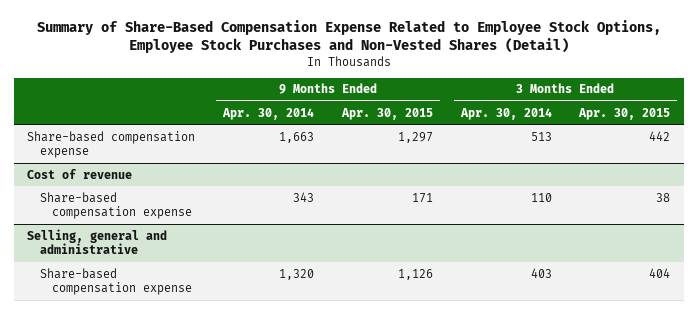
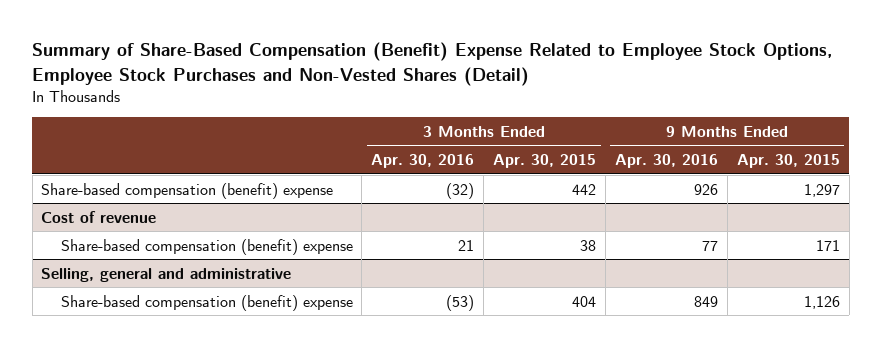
- Summary of Share-Based Compensation Expense Related to Employee Stock Options, Employee Stock Purchases and Non-Vested Shares (Detail)
+ Summary of Share-Based Compensation (Benefit) Expense Related to Employee Stock Options, Employee Stock Purchases and Non-Vested Shares (Detail)
- | 9 Months Ended Apr. 30, 2014 | 9 Months Ended Apr. 30, 2015 | 3 Months Ended Apr. 30, 2014 | 3 Months Ended Apr. 30, 2015
+ | 3 Months Ended Apr. 30, 2016 | 3 Months Ended Apr. 30, 2015 | 9 Months Ended Apr. 30, 2016 | 9 Months Ended Apr. 30, 2015
- Share-based compensation expense | 1,663 | 1,297 | 513 | 442
+ Share-based compensation (benefit) expense | (32) | 442 | 926 | 1,297
@ Cost of revenue
- Share-based compensation expense | 343 | 171 | 110 | 38
+ Share-based compensation (benefit) expense | 21 | 38 | 77 | 171
@ Selling, general and administrative
- Share-based compensation expense | 1,320 | 1,126 | 403 | 404
+ Share-based compensation (benefit) expense | (53) | 404 | 849 | 1,126

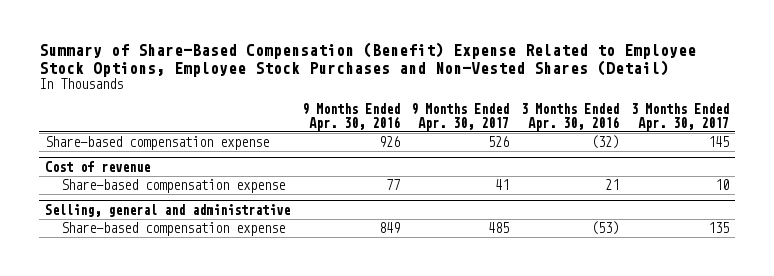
- | 3 Months Ended Apr. 30, 2016 | 3 Months Ended Apr. 30, 2015 | 9 Months Ended Apr. 30, 2016 | 9 Months Ended Apr. 30, 2015
+ | 9 Months Ended Apr. 30, 2016 | 9 Months Ended Apr. 30, 2017 | 3 Months Ended Apr. 30, 2016 | 3 Months Ended Apr. 30, 2017
- Share-based compensation (benefit) expense | (32) | 442 | 926 | 1,297
+ Share-based compensation expense | 926 | 526 | (32) | 145
@ Cost of revenue
- Share-based compensation (benefit) expense | 21 | 38 | 77 | 171
+ Share-based compensation expense | 77 | 41 | 21 | 10
@ Selling, general and administrative
- Share-based compensation (benefit) expense | (53) | 404 | 849 | 1,126
+ Share-based compensation expense | 849 | 485 | (53) | 135

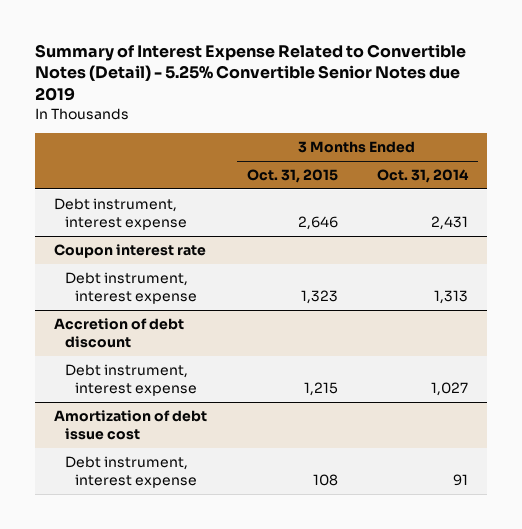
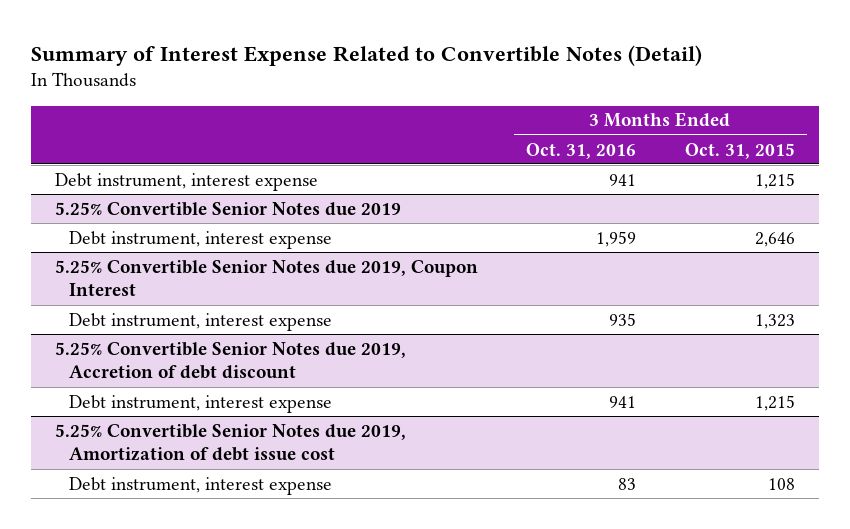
- Summary of Interest Expense Related to Convertible Notes (Detail) - 5.25% Convertible Senior Notes due 2019
+ Summary of Interest Expense Related to Convertible Notes (Detail)
- | 3 Months Ended Oct. 31, 2015 | 3 Months Ended Oct. 31, 2014
+ | 3 Months Ended Oct. 31, 2016 | 3 Months Ended Oct. 31, 2015
+ Debt instrument, interest expense | 941 | 1,215
+ 5.25% Convertible Senior Notes due 2019
- Coupon interest rate
+ 5.25% Convertible Senior Notes due 2019, Coupon Interest
- Accretion of debt discount
+ 5.25% Convertible Senior Notes due 2019, Accretion of debt discount
- Amortization of debt issue cost
+ 5.25% Convertible Senior Notes due 2019, Amortization of debt issue cost

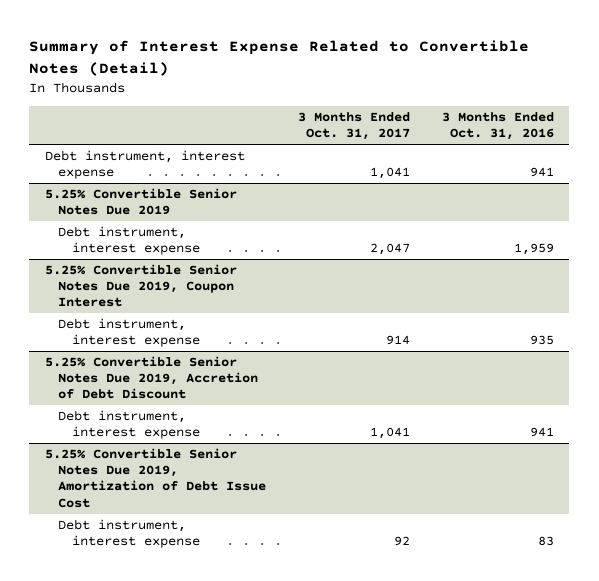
- | 3 Months Ended Oct. 31, 2016 | 3 Months Ended Oct. 31, 2015
+ | 3 Months Ended Oct. 31, 2017 | 3 Months Ended Oct. 31, 2016
- 5.25% Convertible Senior Notes due 2019
+ 5.25% Convertible Senior Notes Due 2019
- 5.25% Convertible Senior Notes due 2019, Coupon Interest
+ 5.25% Convertible Senior Notes Due 2019, Coupon Interest
- 5.25% Convertible Senior Notes due 2019, Accretion of debt discount
+ 5.25% Convertible Senior Notes Due 2019, Accretion of Debt Discount
- 5.25% Convertible Senior Notes due 2019, Amortization of debt issue cost
+ 5.25% Convertible Senior Notes Due 2019, Amortization of Debt Issue Cost

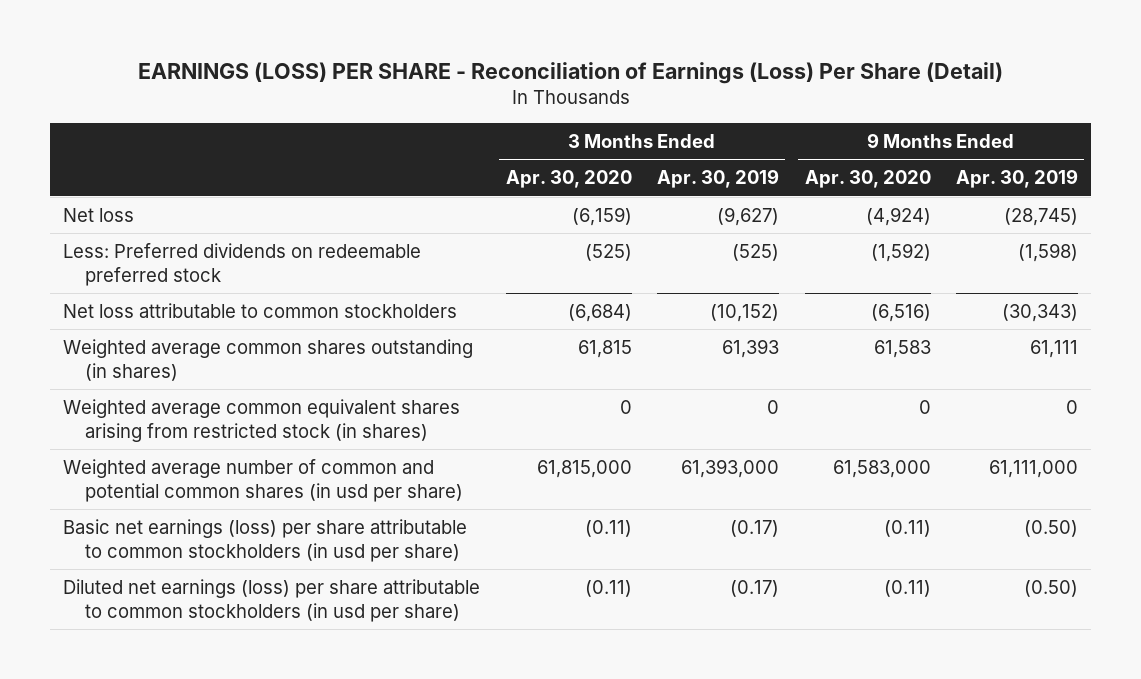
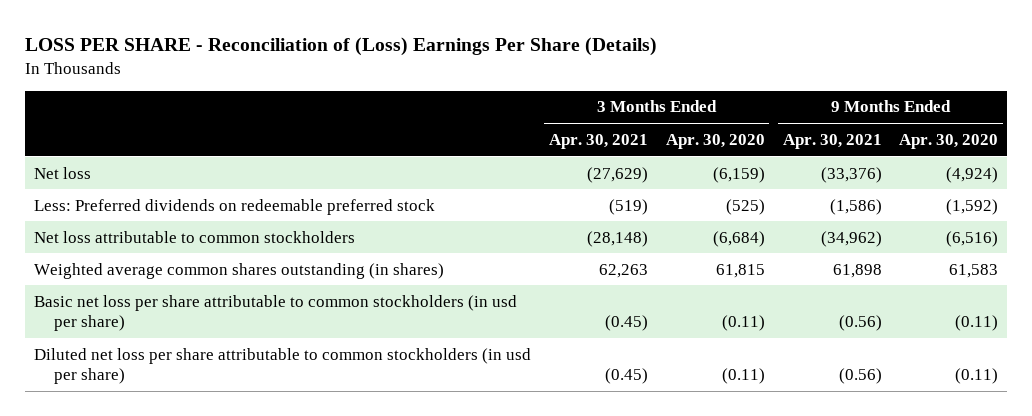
- EARNINGS (LOSS) PER SHARE - Reconciliation of Earnings (Loss) Per Share (Detail)
+ LOSS PER SHARE - Reconciliation of (Loss) Earnings Per Share (Details)
- | 3 Months Ended Apr. 30, 2020 | 3 Months Ended Apr. 30, 2019 | 9 Months Ended Apr. 30, 2020 | 9 Months Ended Apr. 30, 2019
+ | 3 Months Ended Apr. 30, 2021 | 3 Months Ended Apr. 30, 2020 | 9 Months Ended Apr. 30, 2021 | 9 Months Ended Apr. 30, 2020
- Weighted average common equivalent shares arising from restricted stock (in shares) | 0 | 0 | 0 | 0
- Weighted average number of common and potential common shares (in usd per share) | 61,815,000 | 61,393,000 | 61,583,000 | 61,111,000
- Basic net earnings (loss) per share attributable to common stockholders (in usd per share) | (0.11) | (0.17) | (0.11) | (0.50)
- Diluted net earnings (loss) per share attributable to common stockholders (in usd per share) | (0.11) | (0.17) | (0.11) | (0.50)
+ Basic net loss per share attributable to common stockholders (in usd per share) | (0.45) | (0.11) | (0.56) | (0.11)
+ Diluted net loss per share attributable to common stockholders (in usd per share) | (0.45) | (0.11) | (0.56) | (0.11)

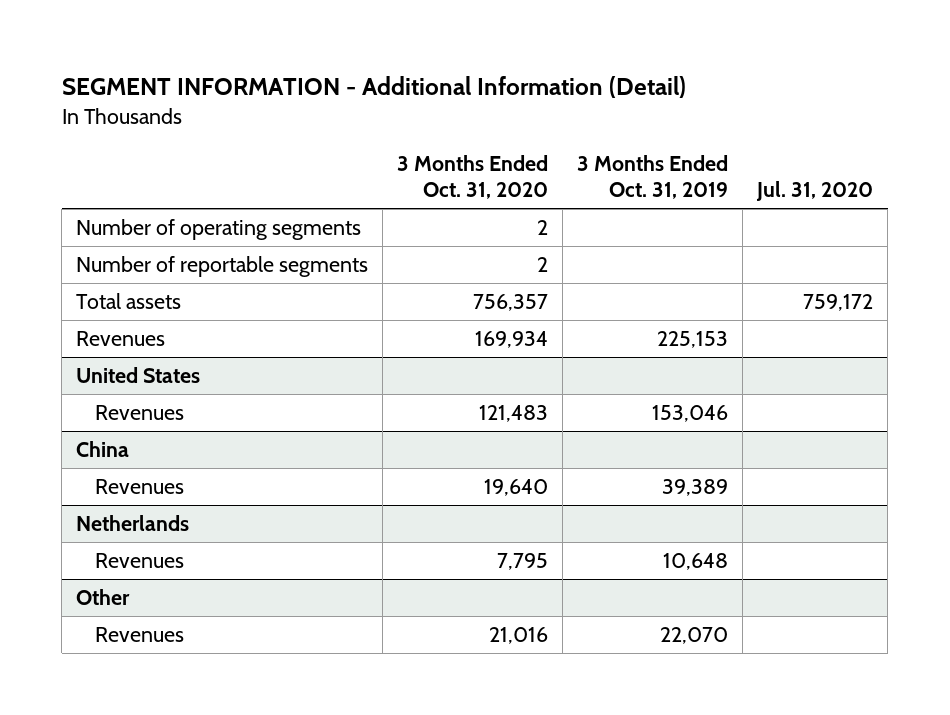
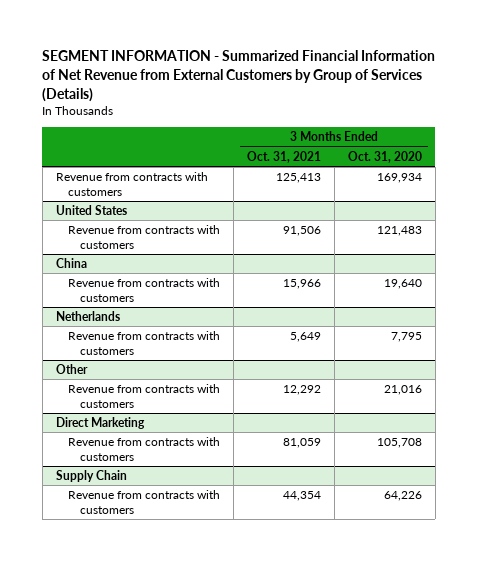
- SEGMENT INFORMATION - Additional Information (Detail)
+ SEGMENT INFORMATION - Summarized Financial Information of Net Revenue from External Customers by Group of Services (Details)
- | 3 Months Ended Oct. 31, 2020 | 3 Months Ended Oct. 31, 2019 | Jul. 31, 2020
+ | 3 Months Ended Oct. 31, 2021 | 3 Months Ended Oct. 31, 2020
- Number of operating segments | 2 | |
- Number of reportable segments | 2 | |
- Total assets | 756,357 | | 759,172
- Revenues | 169,934 | 225,153 |
+ Revenue from contracts with customers | 125,413 | 169,934
@ United States
- Revenues | 121,483 | 153,046 |
+ Revenue from contracts with customers | 91,506 | 121,483
@ China
- Revenues | 19,640 | 39,389 |
+ Revenue from contracts with customers | 15,966 | 19,640
@ Netherlands
- Revenues | 7,795 | 10,648 |
+ Revenue from contracts with customers | 5,649 | 7,795
@ Other
- Revenues | 21,016 | 22,070 |
+ Revenue from contracts with customers | 12,292 | 21,016
+ Direct Marketing
+ Revenue from contracts with customers | 81,059 | 105,708
+ Supply Chain
+ Revenue from contracts with customers | 44,354 | 64,226

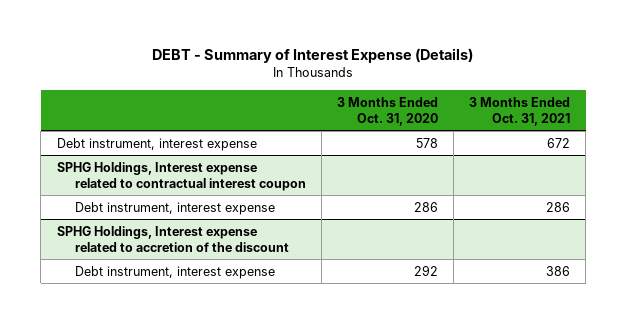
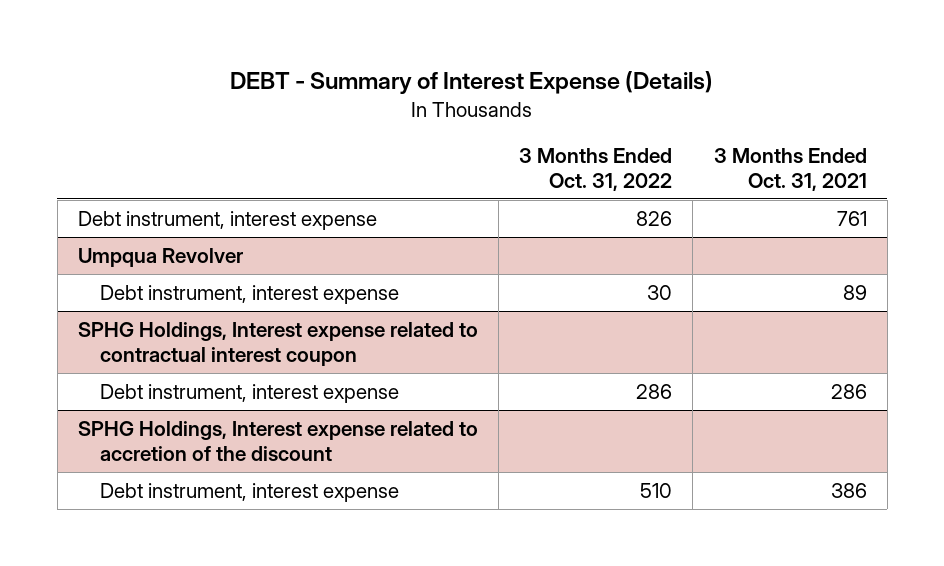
- | 3 Months Ended Oct. 31, 2020 | 3 Months Ended Oct. 31, 2021
+ | 3 Months Ended Oct. 31, 2022 | 3 Months Ended Oct. 31, 2021
- Debt instrument, interest expense | 578 | 672
+ Debt instrument, interest expense | 826 | 761
+ Umpqua Revolver
+ Debt instrument, interest expense | 30 | 89

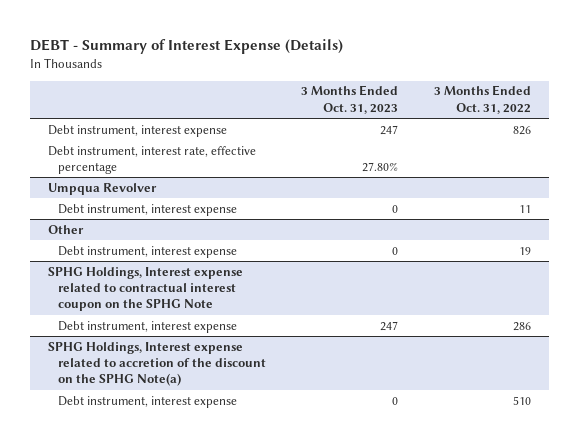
- | 3 Months Ended Oct. 31, 2022 | 3 Months Ended Oct. 31, 2021
+ | 3 Months Ended Oct. 31, 2023 | 3 Months Ended Oct. 31, 2022
+ Debt instrument, interest rate, effective percentage | 27.80% |
@ Umpqua Revolver
- Debt instrument, interest expense | 30 | 89
- SPHG Holdings, Interest expense related to contractual interest coupon
@ Umpqua Revolver
+ Debt instrument, interest expense | 0 | 11
+ Other
+ Debt instrument, interest expense | 0 | 19
+ SPHG Holdings, Interest expense related to contractual interest coupon on the SPHG Note
- SPHG Holdings, Interest expense related to accretion of the discount
+ SPHG Holdings, Interest expense related to accretion of the discount on the SPHG Note(a)

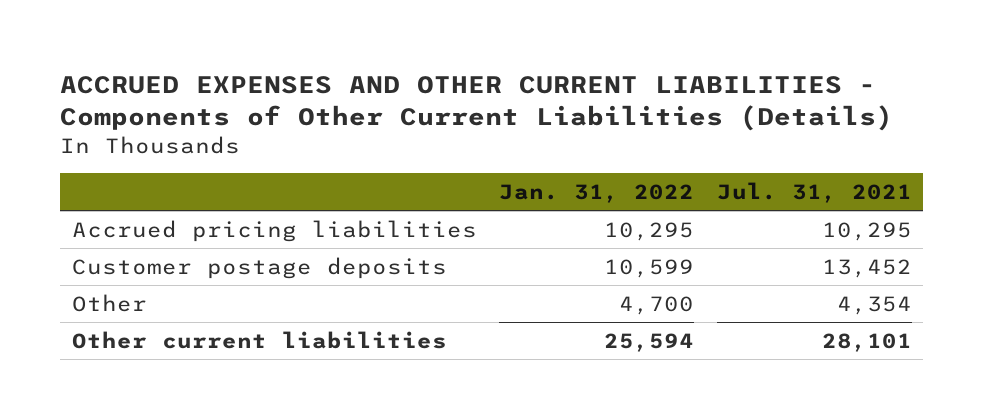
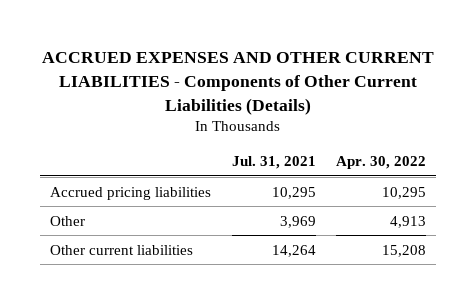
- | Jan. 31, 2022 | Jul. 31, 2021
+ | Jul. 31, 2021 | Apr. 30, 2022
- Customer postage deposits | 10,599 | 13,452
- Other | 4,700 | 4,354
- Other current liabilities | 25,594 | 28,101
+ Other | 3,969 | 4,913
+ Other current liabilities | 14,264 | 15,208

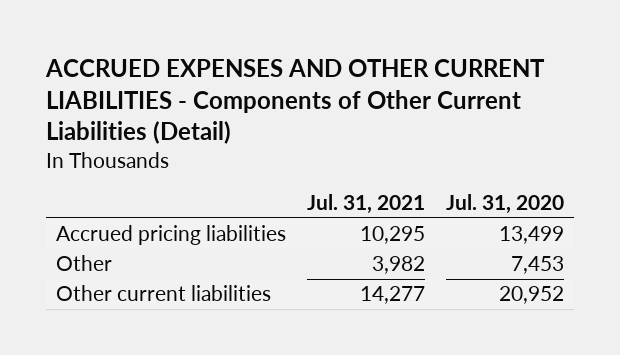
- ACCRUED EXPENSES AND OTHER CURRENT LIABILITIES - Components of Other Current Liabilities (Details)
+ ACCRUED EXPENSES AND OTHER CURRENT LIABILITIES - Components of Other Current Liabilities (Detail)
- | Jul. 31, 2021 | Apr. 30, 2022
+ | Jul. 31, 2021 | Jul. 31, 2020
- Other | 3,969 | 4,913
- Other current liabilities | 14,264 | 15,208
+ Other | 3,982 | 7,453
+ Other current liabilities | 14,277 | 20,952

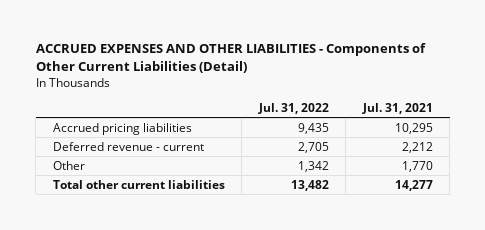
- ACCRUED EXPENSES AND OTHER CURRENT LIABILITIES - Components of Other Current Liabilities (Detail)
+ ACCRUED EXPENSES AND OTHER LIABILITIES - Components of Other Current Liabilities (Detail)
- | Jul. 31, 2021 | Jul. 31, 2020
+ | Jul. 31, 2022 | Jul. 31, 2021
- Other | 3,982 | 7,453
- Other current liabilities | 14,277 | 20,952
+ Deferred revenue - current | 2,705 | 2,212
+ Other | 1,342 | 1,770
+ Total other current liabilities | 13,482 | 14,277

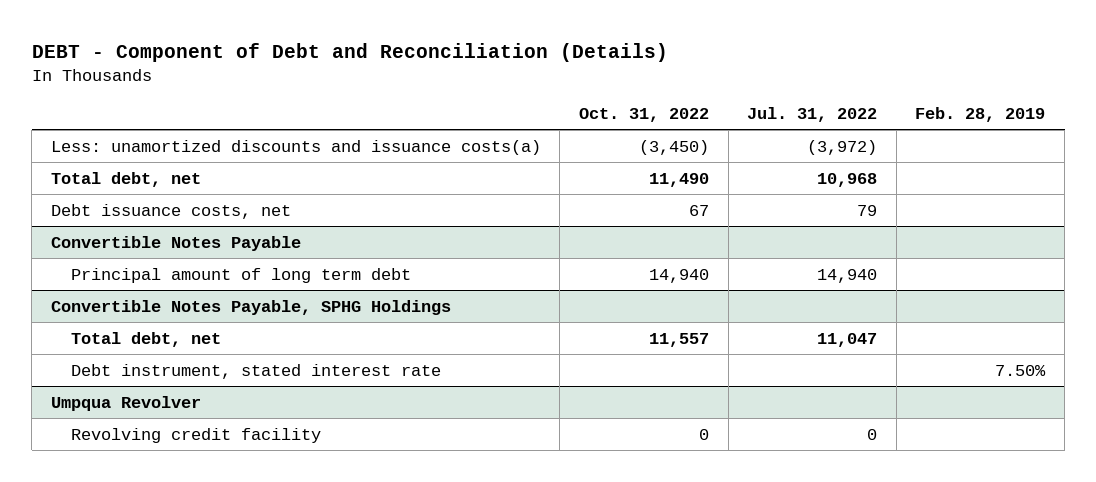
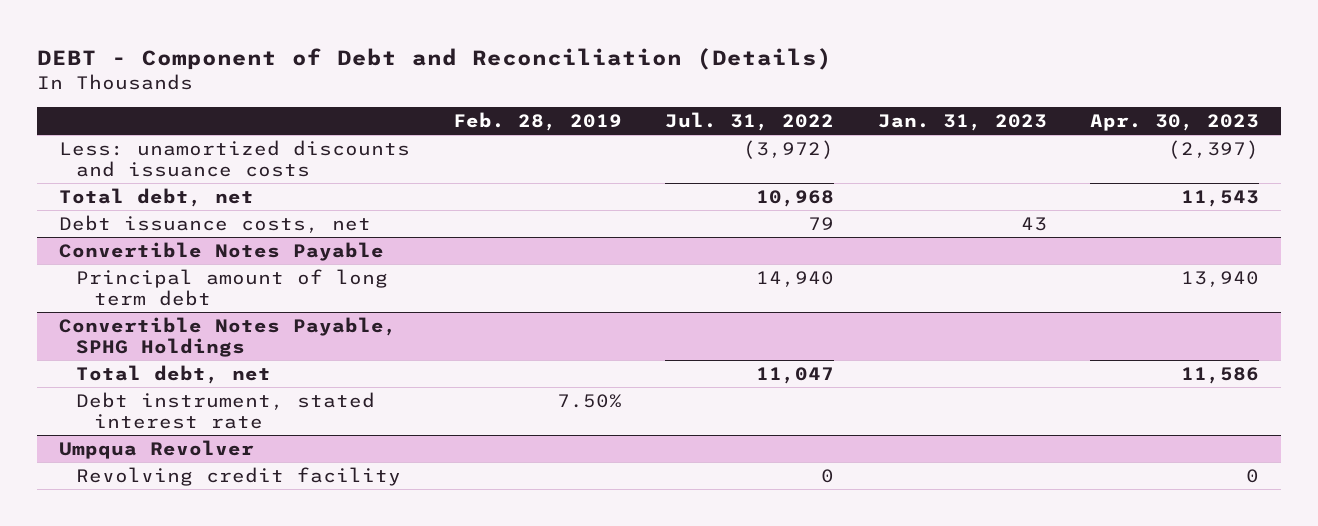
- | Oct. 31, 2022 | Jul. 31, 2022 | Feb. 28, 2019
+ | Feb. 28, 2019 | Jul. 31, 2022 | Jan. 31, 2023 | Apr. 30, 2023
- Less: unamortized discounts and issuance costs(a) | (3,450) | (3,972) |
+ Less: unamortized discounts and issuance costs | | (3,972) | | (2,397)

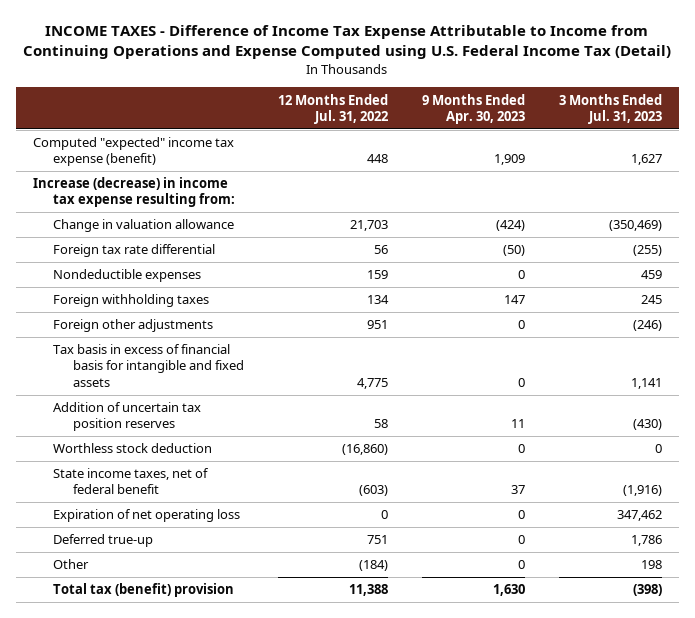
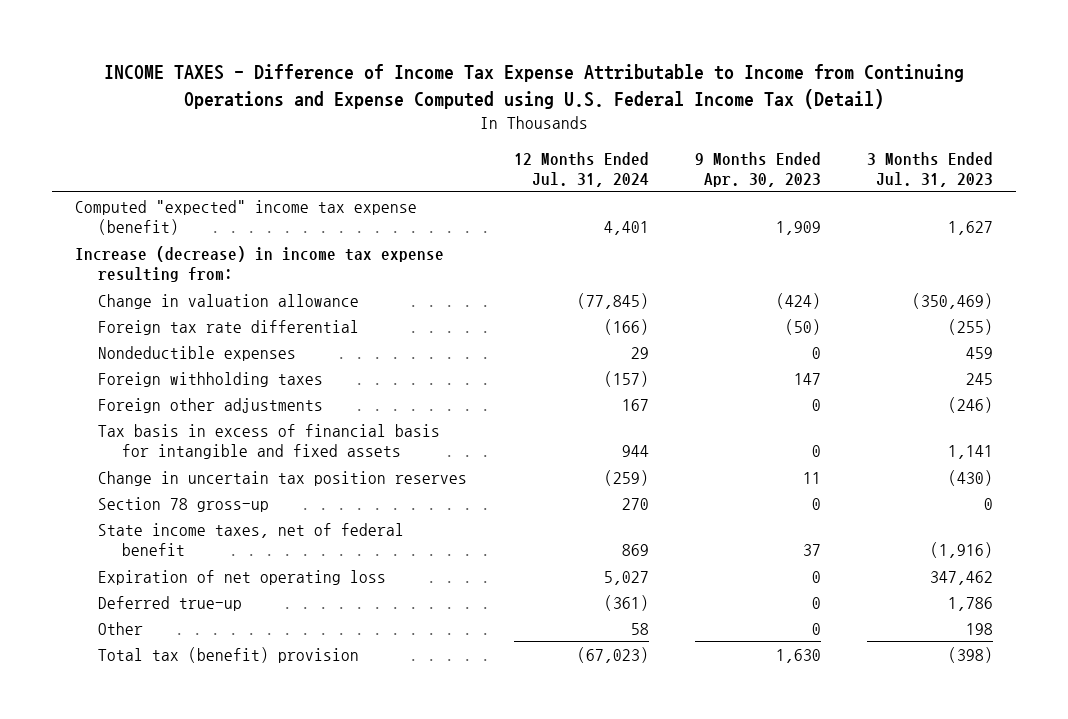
- | 12 Months Ended Jul. 31, 2022 | 9 Months Ended Apr. 30, 2023 | 3 Months Ended Jul. 31, 2023
+ | 12 Months Ended Jul. 31, 2024 | 9 Months Ended Apr. 30, 2023 | 3 Months Ended Jul. 31, 2023
- Addition of uncertain tax position reserves | 58 | 11 | (430)
- Worthless stock deduction | (16,860) | 0 | 0
+ Change in uncertain tax position reserves | (259) | 11 | (430)
+ Section 78 gross-up | 270 | 0 | 0

